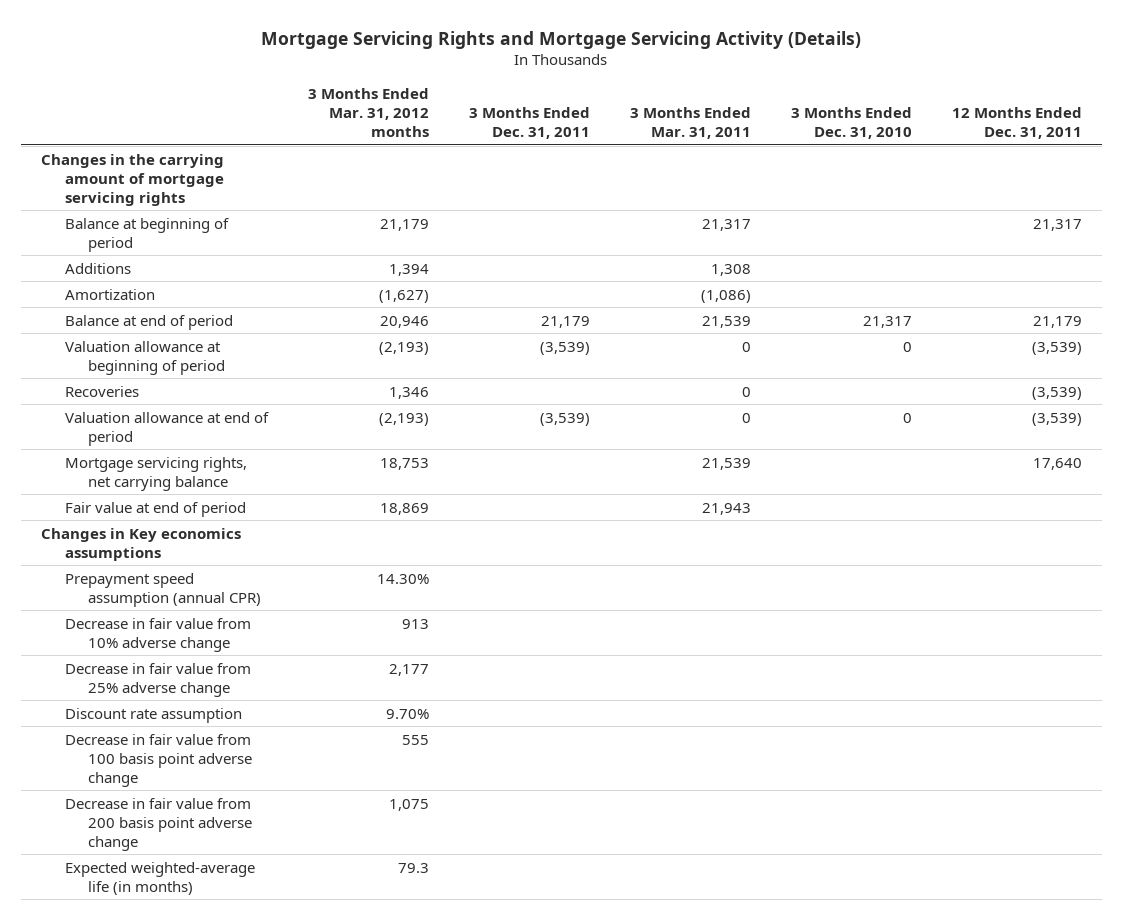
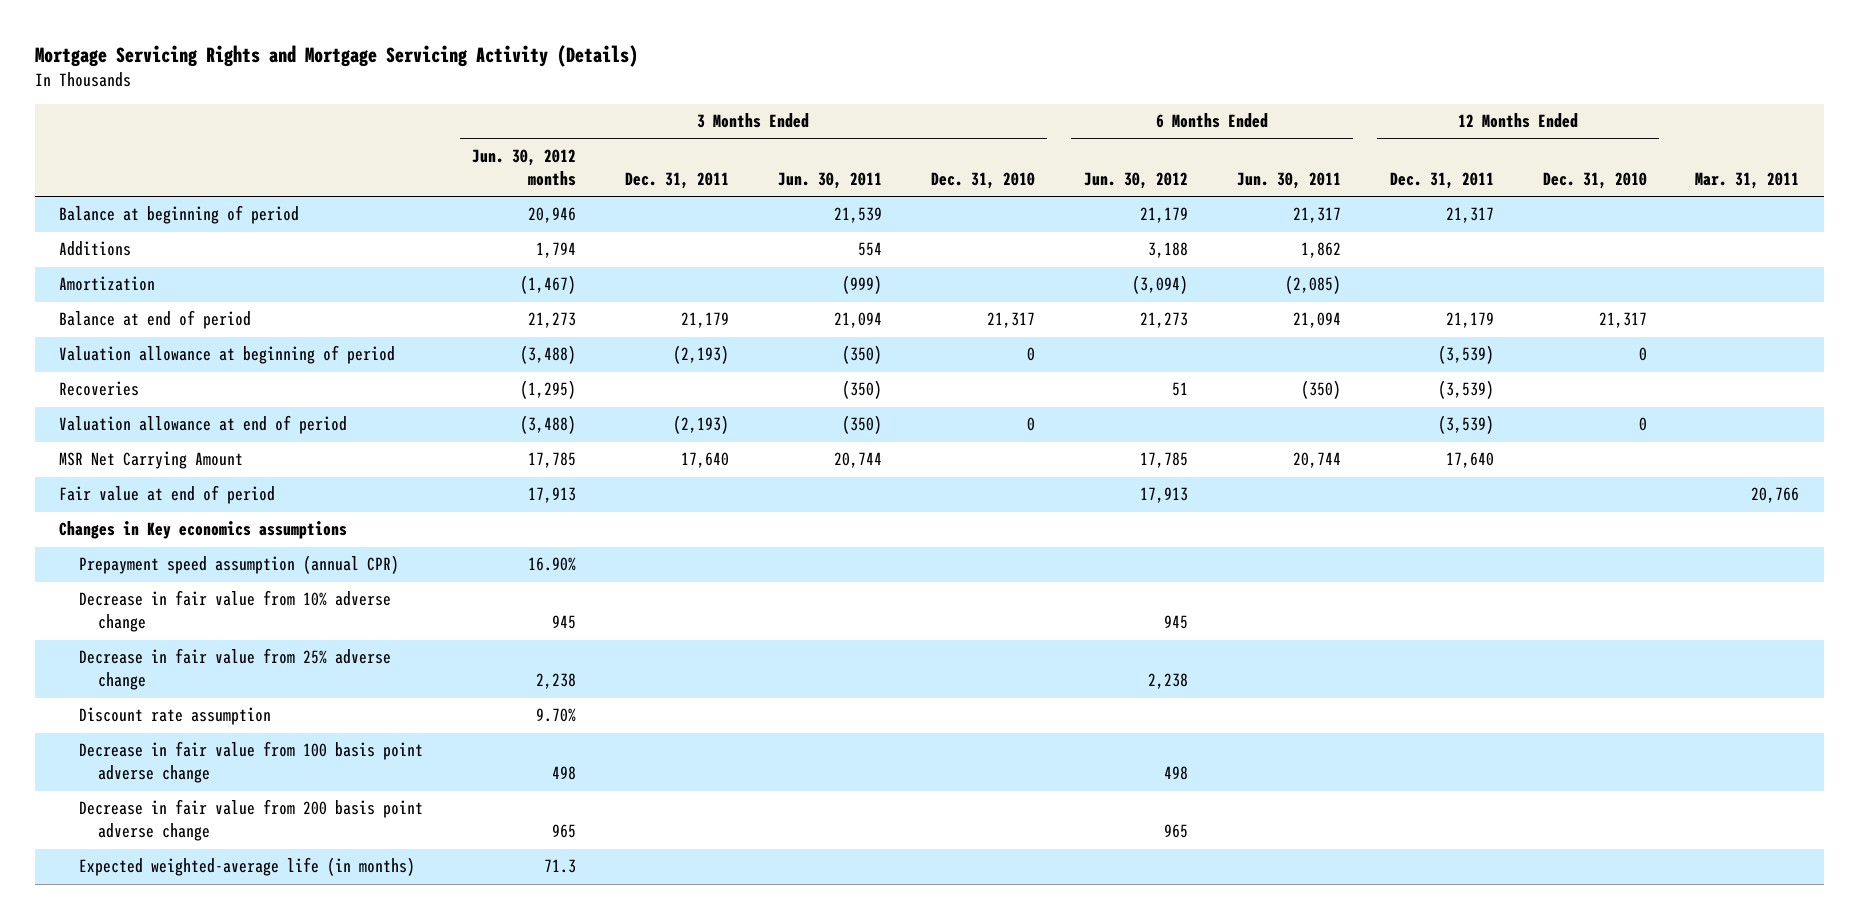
- | 3 Months Ended Mar. 31, 2012 months | 3 Months Ended Dec. 31, 2011 | 3 Months Ended Mar. 31, 2011 | 3 Months Ended Dec. 31, 2010 | 12 Months Ended Dec. 31, 2011
+ | 3 Months Ended Jun. 30, 2012 months | 3 Months Ended Dec. 31, 2011 | 3 Months Ended Jun. 30, 2011 | 3 Months Ended Dec. 31, 2010 | 6 Months Ended Jun. 30, 2012 | 6 Months Ended Jun. 30, 2011 | 12 Months Ended Dec. 31, 2011 | 12 Months Ended Dec. 31, 2010 | Mar. 31, 2011
- Changes in the carrying amount of mortgage servicing rights
- Valuation allowance at beginning of period | (2,193) | (3,539) | 0 | 0 | (3,539)
+ Valuation allowance at beginning of period | (3,488) | (2,193) | (350) | 0 | | | (3,539) | 0 |
- Valuation allowance at end of period | (2,193) | (3,539) | 0 | 0 | (3,539)
- Mortgage servicing rights, net carrying balance | 18,753 | | 21,539 | | 17,640
+ Valuation allowance at end of period | (3,488) | (2,193) | (350) | 0 | | | (3,539) | 0 |
+ MSR Net Carrying Amount | 17,785 | 17,640 | 20,744 | | 17,785 | 20,744 | 17,640 | |

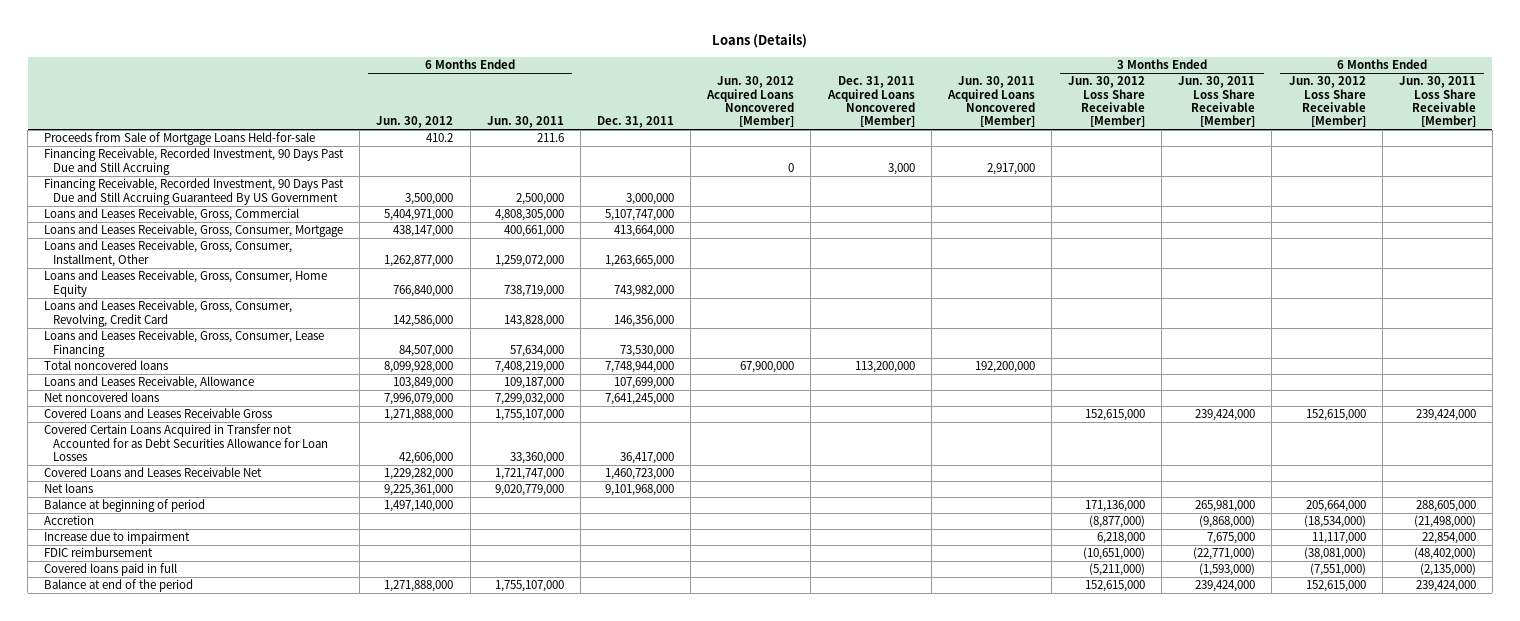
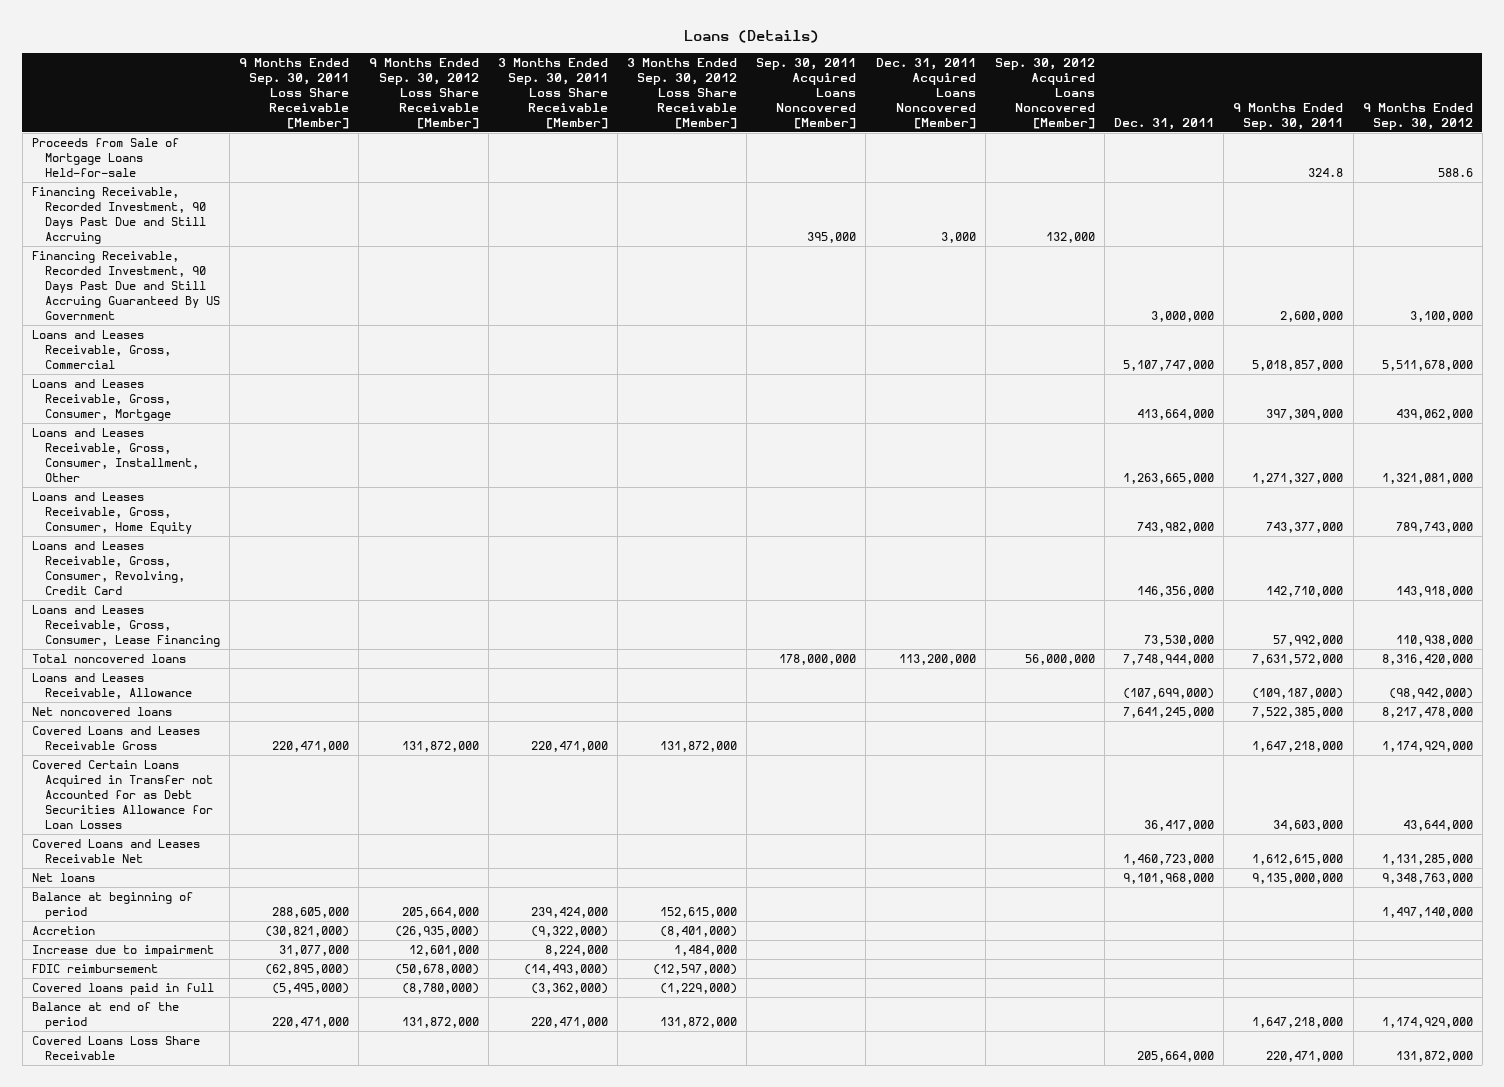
- | 6 Months Ended Jun. 30, 2012 | 6 Months Ended Jun. 30, 2011 | Dec. 31, 2011 | Jun. 30, 2012 Acquired Loans Noncovered [Member] | Dec. 31, 2011 Acquired Loans Noncovered [Member] | Jun. 30, 2011 Acquired Loans Noncovered [Member] | 3 Months Ended Jun. 30, 2012 Loss Share Receivable [Member] | 3 Months Ended Jun. 30, 2011 Loss Share Receivable [Member] | 6 Months Ended Jun. 30, 2012 Loss Share Receivable [Member] | 6 Months Ended Jun. 30, 2011 Loss Share Receivable [Member]
+ | 9 Months Ended Sep. 30, 2011 Loss Share Receivable [Member] | 9 Months Ended Sep. 30, 2012 Loss Share Receivable [Member] | 3 Months Ended Sep. 30, 2011 Loss Share Receivable [Member] | 3 Months Ended Sep. 30, 2012 Loss Share Receivable [Member] | Sep. 30, 2011 Acquired Loans Noncovered [Member] | Dec. 31, 2011 Acquired Loans Noncovered [Member] | Sep. 30, 2012 Acquired Loans Noncovered [Member] | Dec. 31, 2011 | 9 Months Ended Sep. 30, 2011 | 9 Months Ended Sep. 30, 2012
- Loans and Leases Receivable, Allowance | 103,849,000 | 109,187,000 | 107,699,000 | | | | | | |
+ Loans and Leases Receivable, Allowance | | | | | | | | (107,699,000) | (109,187,000) | (98,942,000)
+ Covered Loans Loss Share Receivable | | | | | | | | 205,664,000 | 220,471,000 | 131,872,000

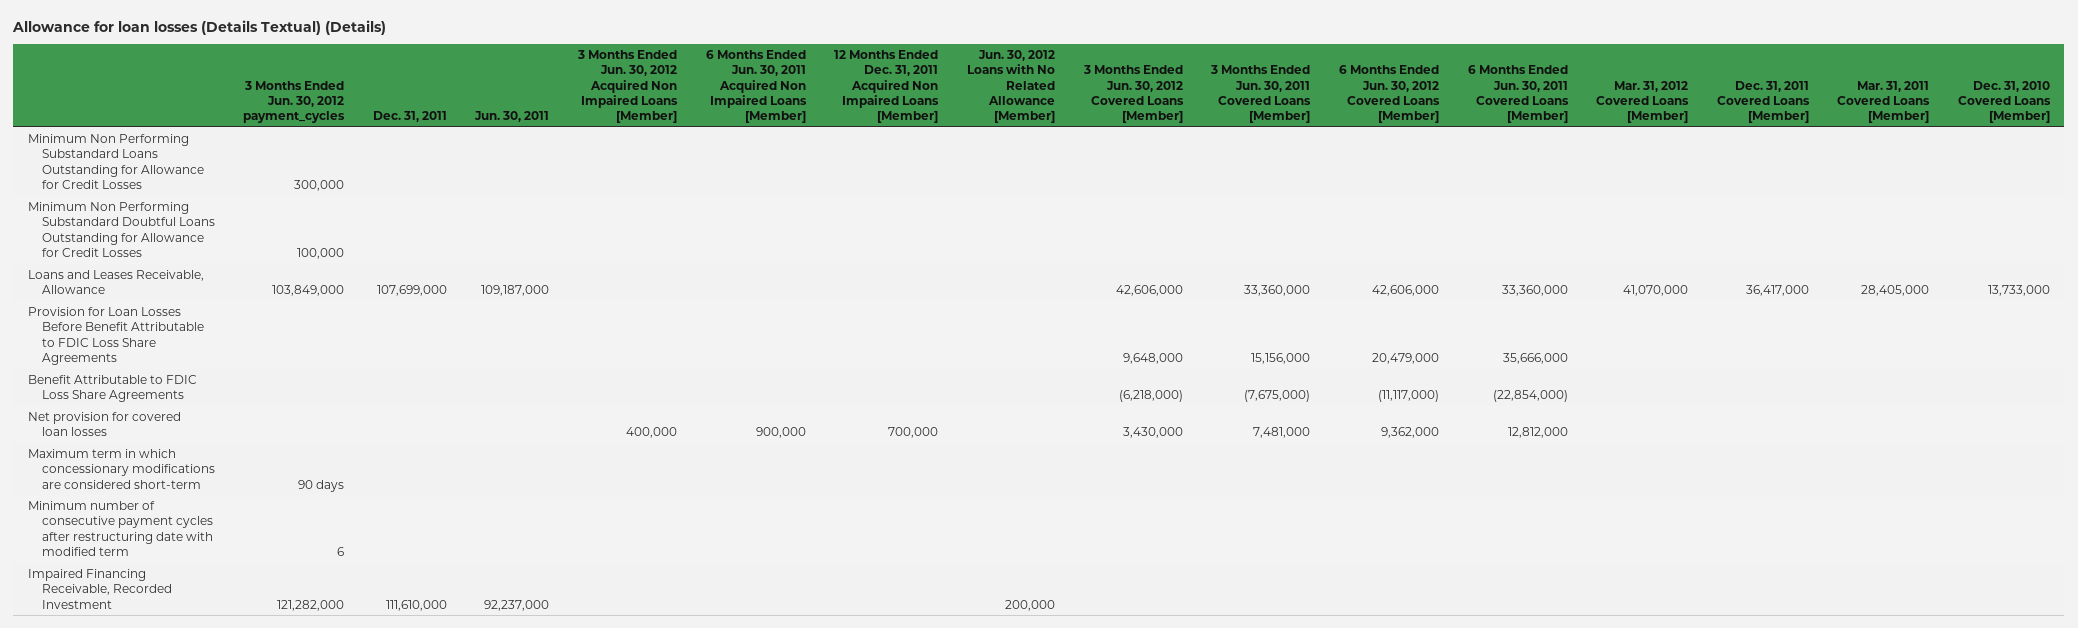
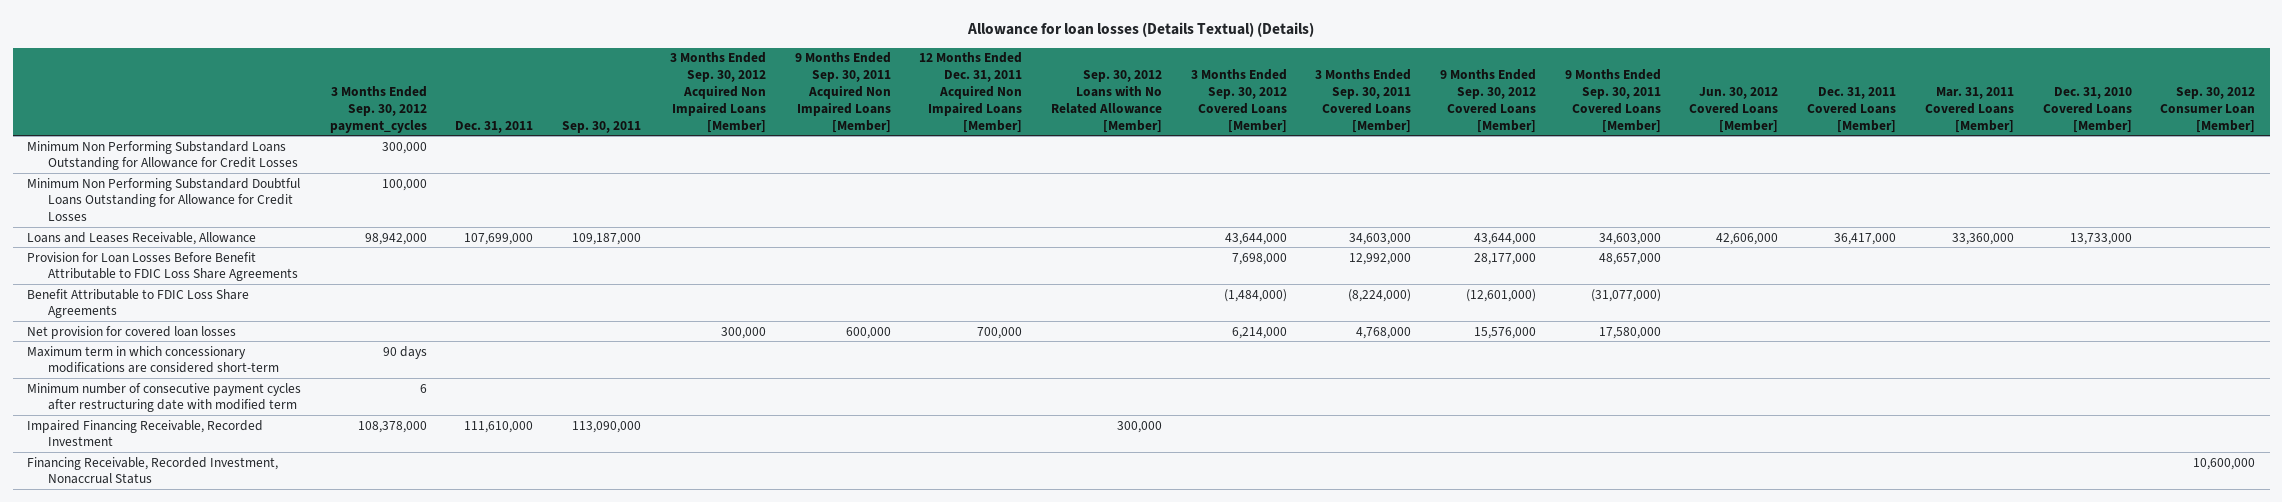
- | 3 Months Ended Jun. 30, 2012 payment_cycles | Dec. 31, 2011 | Jun. 30, 2011 | 3 Months Ended Jun. 30, 2012 Acquired Non Impaired Loans [Member] | 6 Months Ended Jun. 30, 2011 Acquired Non Impaired Loans [Member] | 12 Months Ended Dec. 31, 2011 Acquired Non Impaired Loans [Member] | Jun. 30, 2012 Loans with No Related Allowance [Member] | 3 Months Ended Jun. 30, 2012 Covered Loans [Member] | 3 Months Ended Jun. 30, 2011 Covered Loans [Member] | 6 Months Ended Jun. 30, 2012 Covered Loans [Member] | 6 Months Ended Jun. 30, 2011 Covered Loans [Member] | Mar. 31, 2012 Covered Loans [Member] | Dec. 31, 2011 Covered Loans [Member] | Mar. 31, 2011 Covered Loans [Member] | Dec. 31, 2010 Covered Loans [Member]
+ | 3 Months Ended Sep. 30, 2012 payment_cycles | Dec. 31, 2011 | Sep. 30, 2011 | 3 Months Ended Sep. 30, 2012 Acquired Non Impaired Loans [Member] | 9 Months Ended Sep. 30, 2011 Acquired Non Impaired Loans [Member] | 12 Months Ended Dec. 31, 2011 Acquired Non Impaired Loans [Member] | Sep. 30, 2012 Loans with No Related Allowance [Member] | 3 Months Ended Sep. 30, 2012 Covered Loans [Member] | 3 Months Ended Sep. 30, 2011 Covered Loans [Member] | 9 Months Ended Sep. 30, 2012 Covered Loans [Member] | 9 Months Ended Sep. 30, 2011 Covered Loans [Member] | Jun. 30, 2012 Covered Loans [Member] | Dec. 31, 2011 Covered Loans [Member] | Mar. 31, 2011 Covered Loans [Member] | Dec. 31, 2010 Covered Loans [Member] | Sep. 30, 2012 Consumer Loan [Member]
- Loans and Leases Receivable, Allowance | 103,849,000 | 107,699,000 | 109,187,000 | | | | | 42,606,000 | 33,360,000 | 42,606,000 | 33,360,000 | 41,070,000 | 36,417,000 | 28,405,000 | 13,733,000
+ Loans and Leases Receivable, Allowance | 98,942,000 | 107,699,000 | 109,187,000 | | | | | 43,644,000 | 34,603,000 | 43,644,000 | 34,603,000 | 42,606,000 | 36,417,000 | 33,360,000 | 13,733,000 |
+ Financing Receivable, Recorded Investment, Nonaccrual Status | | | | | | | | | | | | | | | | 10,600,000

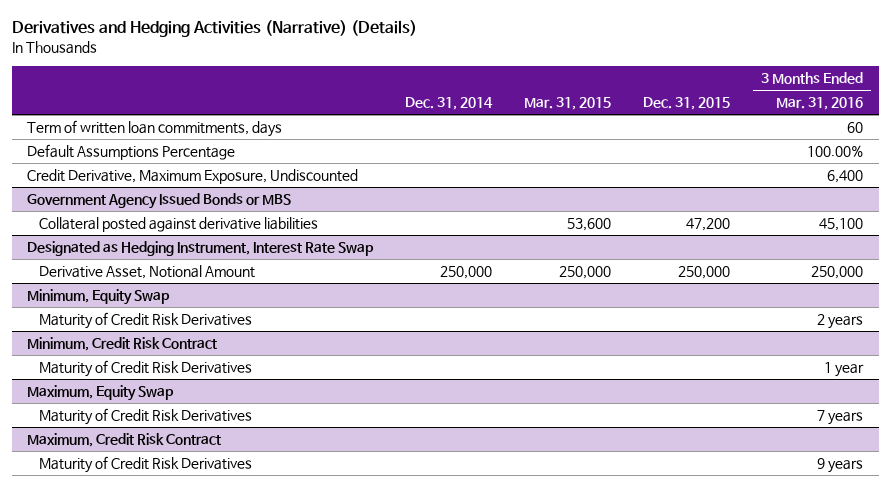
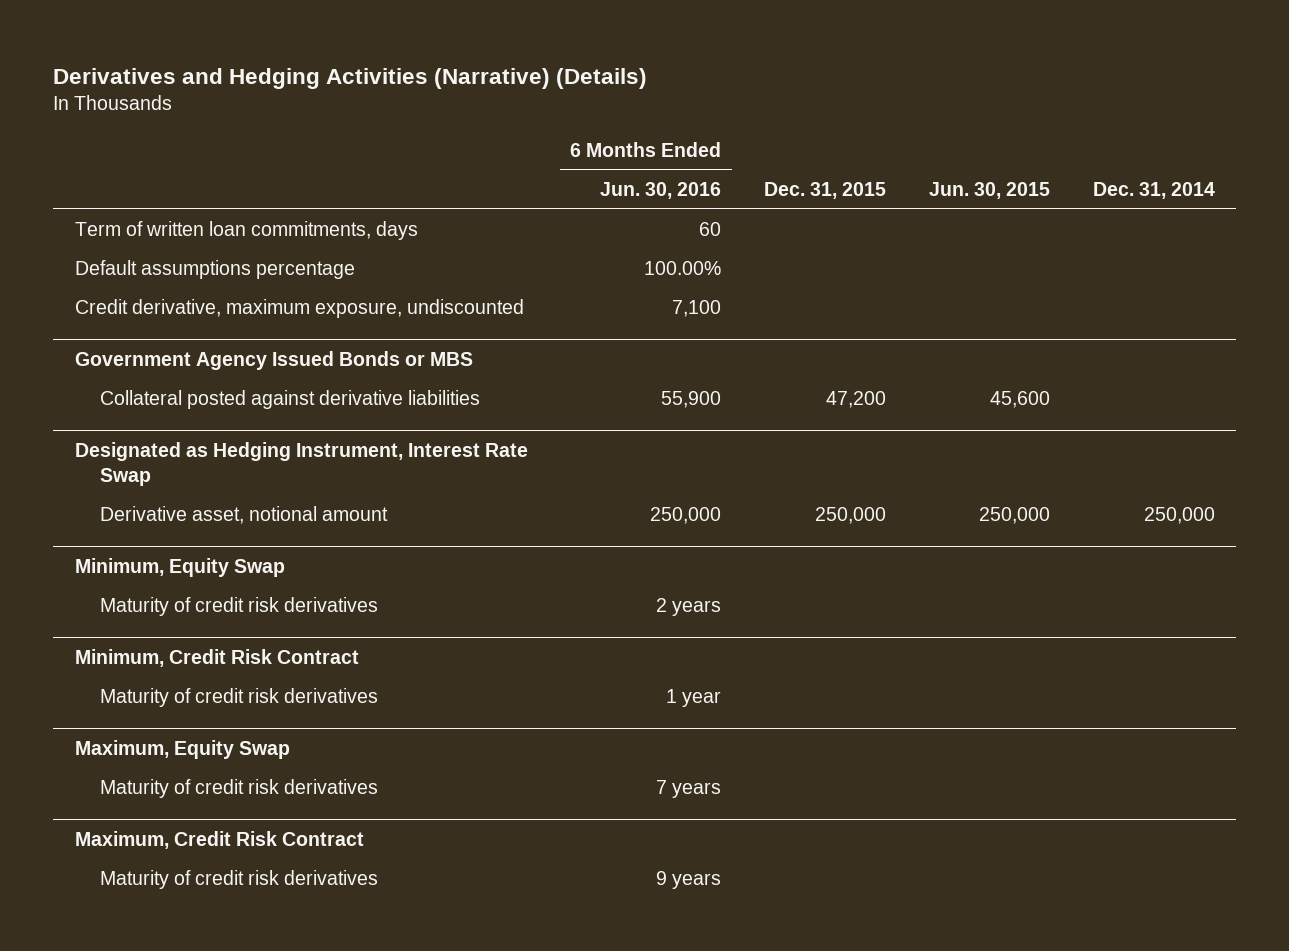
- | Dec. 31, 2014 | Mar. 31, 2015 | Dec. 31, 2015 | 3 Months Ended Mar. 31, 2016
+ | 6 Months Ended Jun. 30, 2016 | Dec. 31, 2015 | Jun. 30, 2015 | Dec. 31, 2014
- Default Assumptions Percentage | | | | 100.00%
- Credit Derivative, Maximum Exposure, Undiscounted | | | | 6,400
+ Default assumptions percentage | 100.00% | | |
+ Credit derivative, maximum exposure, undiscounted | 7,100 | | |
@ Designated as Hedging Instrument, Interest Rate Swap
- Derivative Asset, Notional Amount | 250,000 | 250,000 | 250,000 | 250,000
+ Derivative asset, notional amount | 250,000 | 250,000 | 250,000 | 250,000
@ Minimum, Equity Swap
- Maturity of Credit Risk Derivatives | | | | 2 years
+ Maturity of credit risk derivatives | 2 years | | |
@ Minimum, Credit Risk Contract
- Maturity of Credit Risk Derivatives | | | | 1 year
+ Maturity of credit risk derivatives | 1 year | | |
@ Maximum, Equity Swap
- Maturity of Credit Risk Derivatives | | | | 7 years
+ Maturity of credit risk derivatives | 7 years | | |
@ Maximum, Credit Risk Contract
- Maturity of Credit Risk Derivatives | | | | 9 years
+ Maturity of credit risk derivatives | 9 years | | |

